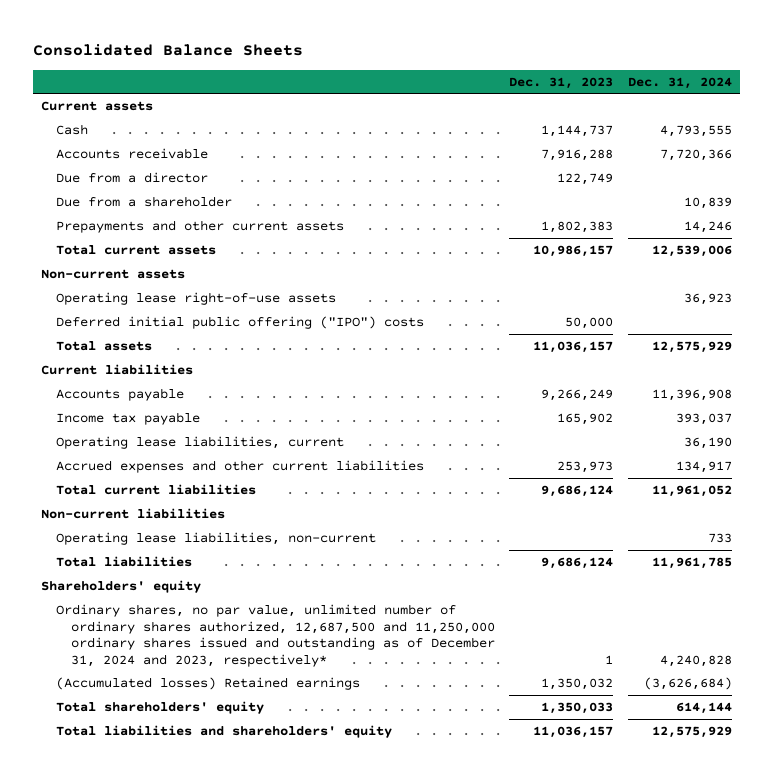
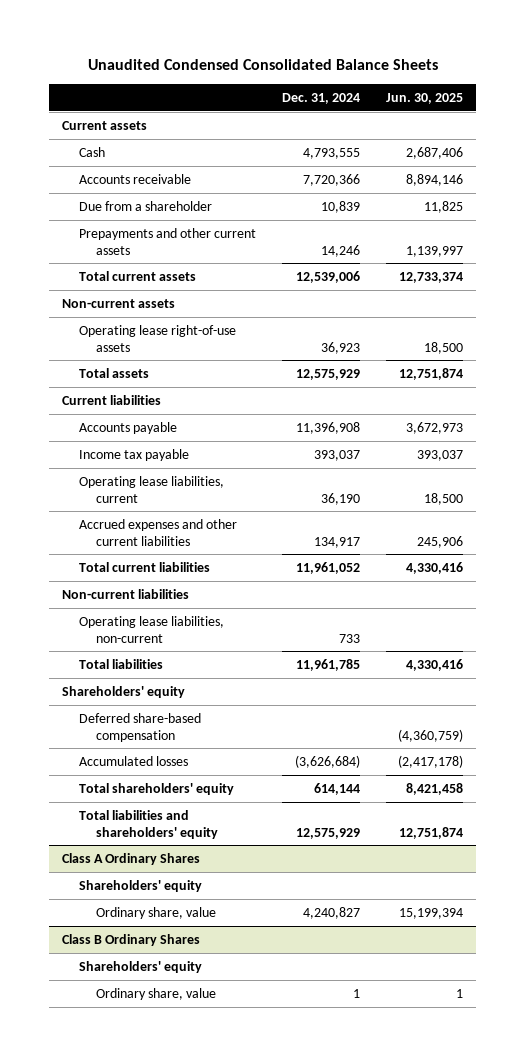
- Consolidated Balance Sheets
+ Unaudited Condensed Consolidated Balance Sheets
- | Dec. 31, 2023 | Dec. 31, 2024
+ | Dec. 31, 2024 | Jun. 30, 2025
- Due from a director | 122,749 |
- Deferred initial public offering ("IPO") costs | 50,000 |
- Ordinary shares, no par value, unlimited number of ordinary shares authorized, 12,687,500 and 11,250,000 ordinary shares issued and outstanding as of December 31, 2024 and 2023, respectively* | 1 | 4,240,828
- (Accumulated losses) Retained earnings | 1,350,032 | (3,626,684)
+ Deferred share-based compensation | | (4,360,759)
+ Accumulated losses | (3,626,684) | (2,417,178)
+ Class A Ordinary Shares
+ Shareholders' equity
+ Ordinary share, value | 4,240,827 | 15,199,394
+ Class B Ordinary Shares
+ Shareholders' equity
+ Ordinary share, value | 1 | 1

